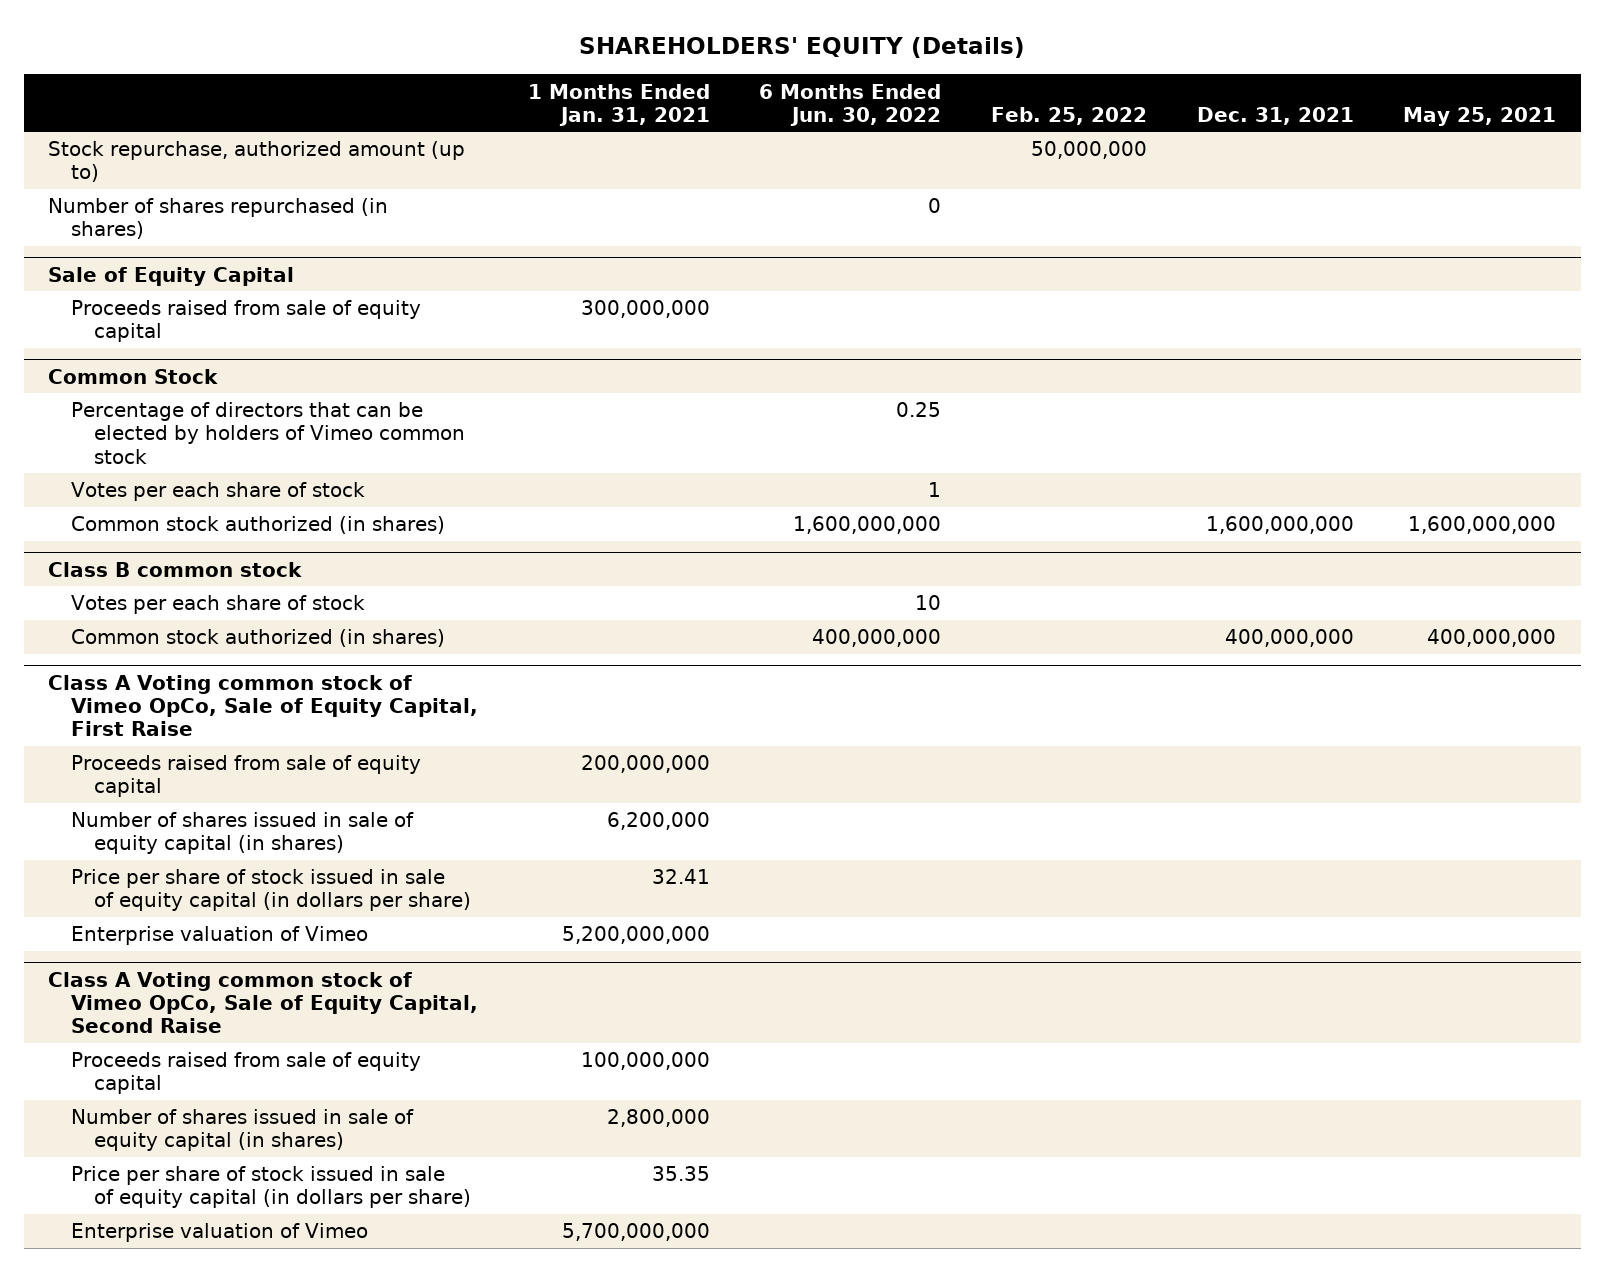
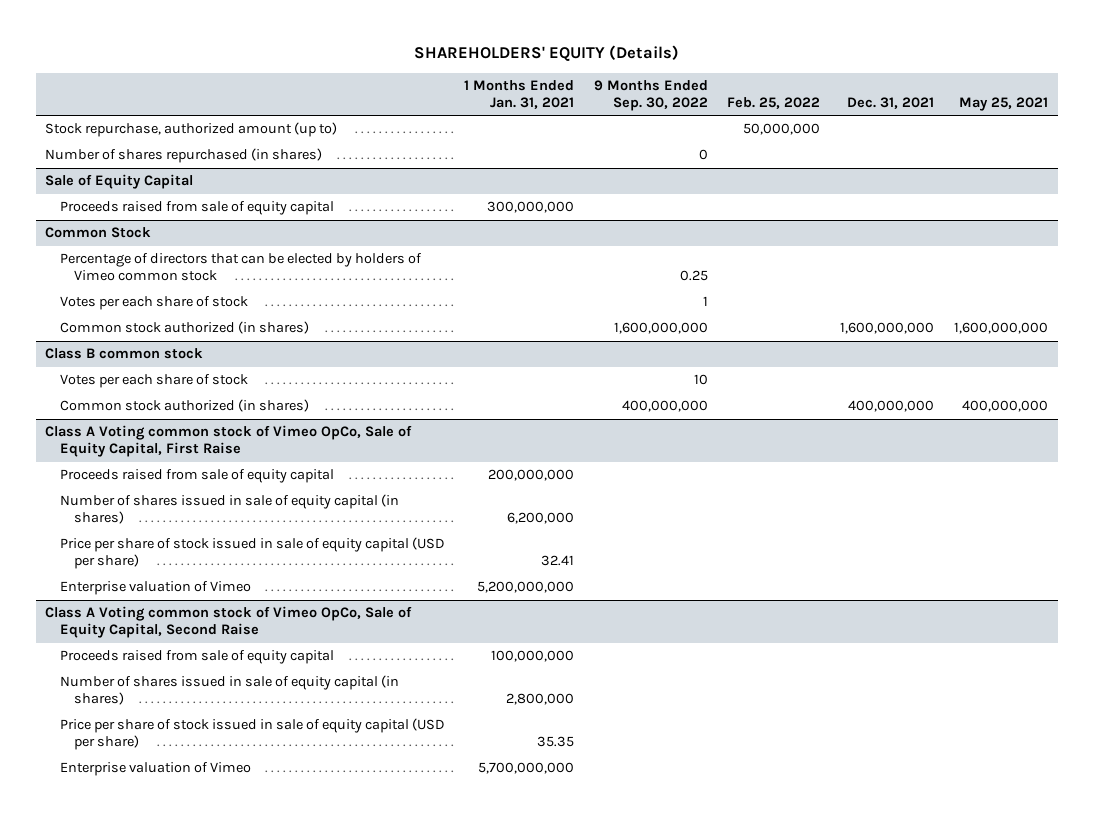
- | 1 Months Ended Jan. 31, 2021 | 6 Months Ended Jun. 30, 2022 | Feb. 25, 2022 | Dec. 31, 2021 | May 25, 2021
+ | 1 Months Ended Jan. 31, 2021 | 9 Months Ended Sep. 30, 2022 | Feb. 25, 2022 | Dec. 31, 2021 | May 25, 2021
@ Class A Voting common stock of Vimeo OpCo, Sale of Equity Capital, First Raise
- Price per share of stock issued in sale of equity capital (in dollars per share) | 32.41 | | | |
+ Price per share of stock issued in sale of equity capital (USD per share) | 32.41 | | | |
@ Class A Voting common stock of Vimeo OpCo, Sale of Equity Capital, Second Raise
- Price per share of stock issued in sale of equity capital (in dollars per share) | 35.35 | | | |
+ Price per share of stock issued in sale of equity capital (USD per share) | 35.35 | | | |

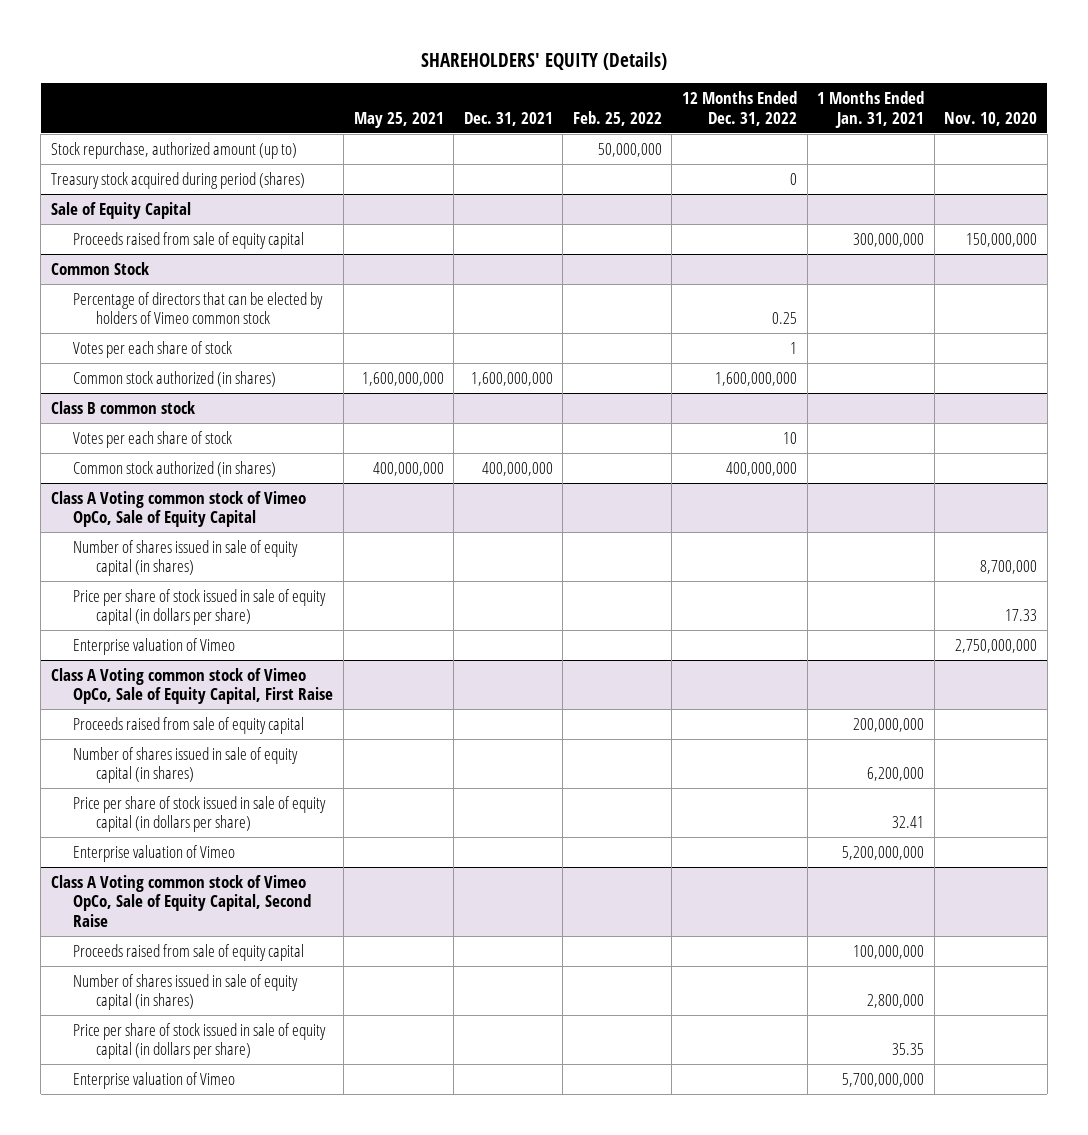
- | 1 Months Ended Jan. 31, 2021 | 9 Months Ended Sep. 30, 2022 | Feb. 25, 2022 | Dec. 31, 2021 | May 25, 2021
+ | May 25, 2021 | Dec. 31, 2021 | Feb. 25, 2022 | 12 Months Ended Dec. 31, 2022 | 1 Months Ended Jan. 31, 2021 | Nov. 10, 2020
- Number of shares repurchased (in shares) | | 0 | | |
+ Treasury stock acquired during period (shares) | | | | 0 | |
+ Class A Voting common stock of Vimeo OpCo, Sale of Equity Capital
+ Number of shares issued in sale of equity capital (in shares) | | | | | | 8,700,000
+ Price per share of stock issued in sale of equity capital (in dollars per share) | | | | | | 17.33
+ Enterprise valuation of Vimeo | | | | | | 2,750,000,000
@ Class A Voting common stock of Vimeo OpCo, Sale of Equity Capital, First Raise
- Price per share of stock issued in sale of equity capital (USD per share) | 32.41 | | | |
+ Price per share of stock issued in sale of equity capital (in dollars per share) | | | | | 32.41 |
@ Class A Voting common stock of Vimeo OpCo, Sale of Equity Capital, Second Raise
- Price per share of stock issued in sale of equity capital (USD per share) | 35.35 | | | |
+ Price per share of stock issued in sale of equity capital (in dollars per share) | | | | | 35.35 |

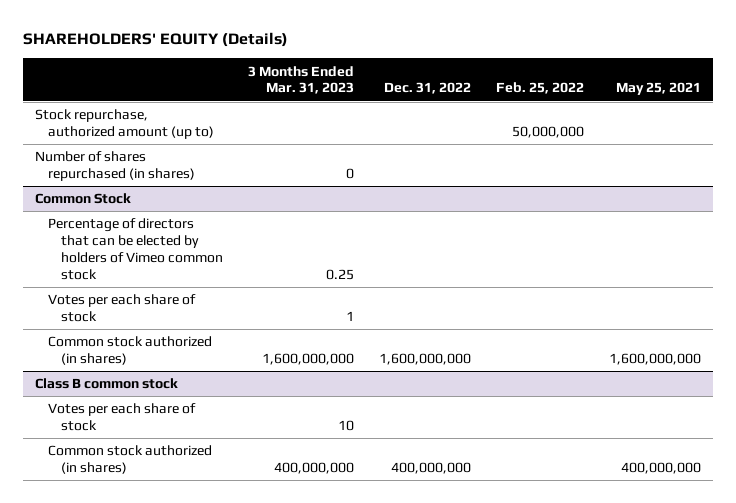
- | May 25, 2021 | Dec. 31, 2021 | Feb. 25, 2022 | 12 Months Ended Dec. 31, 2022 | 1 Months Ended Jan. 31, 2021 | Nov. 10, 2020
+ | 3 Months Ended Mar. 31, 2023 | Dec. 31, 2022 | Feb. 25, 2022 | May 25, 2021
- Treasury stock acquired during period (shares) | | | | 0 | |
- Sale of Equity Capital
- Proceeds raised from sale of equity capital | | | | | 300,000,000 | 150,000,000
+ Number of shares repurchased (in shares) | 0 | | |
- Class A Voting common stock of Vimeo OpCo, Sale of Equity Capital
- Number of shares issued in sale of equity capital (in shares) | | | | | | 8,700,000
- Price per share of stock issued in sale of equity capital (in dollars per share) | | | | | | 17.33
- Enterprise valuation of Vimeo | | | | | | 2,750,000,000
- Class A Voting common stock of Vimeo OpCo, Sale of Equity Capital, First Raise
- Proceeds raised from sale of equity capital | | | | | 200,000,000 |
- Number of shares issued in sale of equity capital (in shares) | | | | | 6,200,000 |
- Price per share of stock issued in sale of equity capital (in dollars per share) | | | | | 32.41 |
- Enterprise valuation of Vimeo | | | | | 5,200,000,000 |
- Class A Voting common stock of Vimeo OpCo, Sale of Equity Capital, Second Raise
- Proceeds raised from sale of equity capital | | | | | 100,000,000 |
- Number of shares issued in sale of equity capital (in shares) | | | | | 2,800,000 |
- Price per share of stock issued in sale of equity capital (in dollars per share) | | | | | 35.35 |
- Enterprise valuation of Vimeo | | | | | 5,700,000,000 |

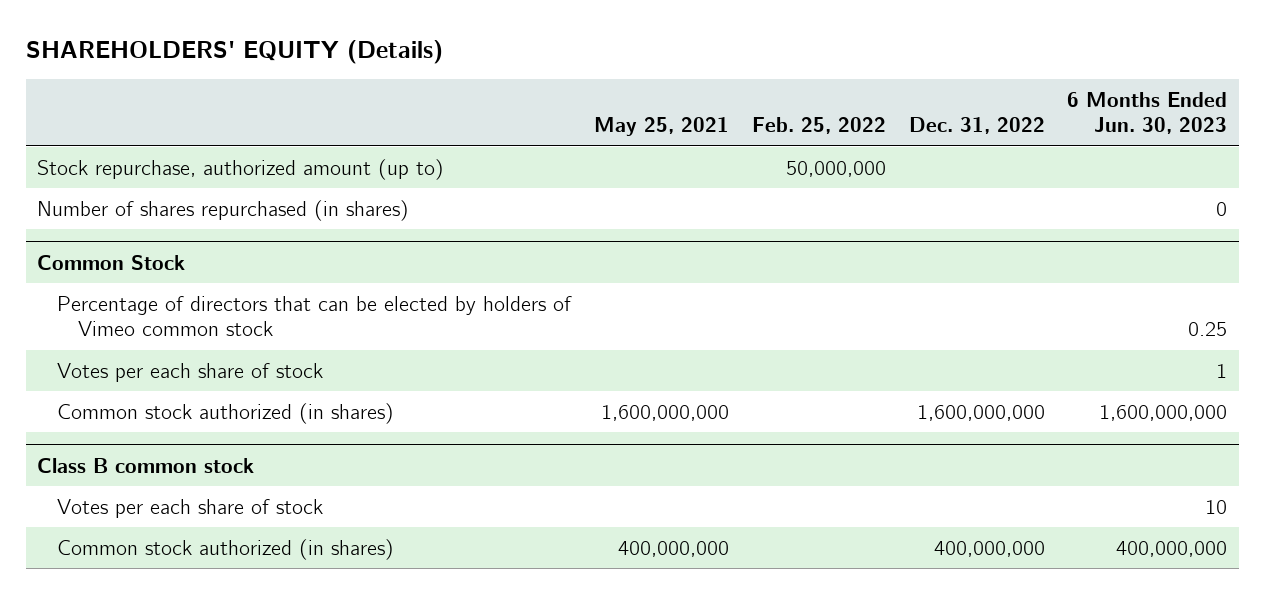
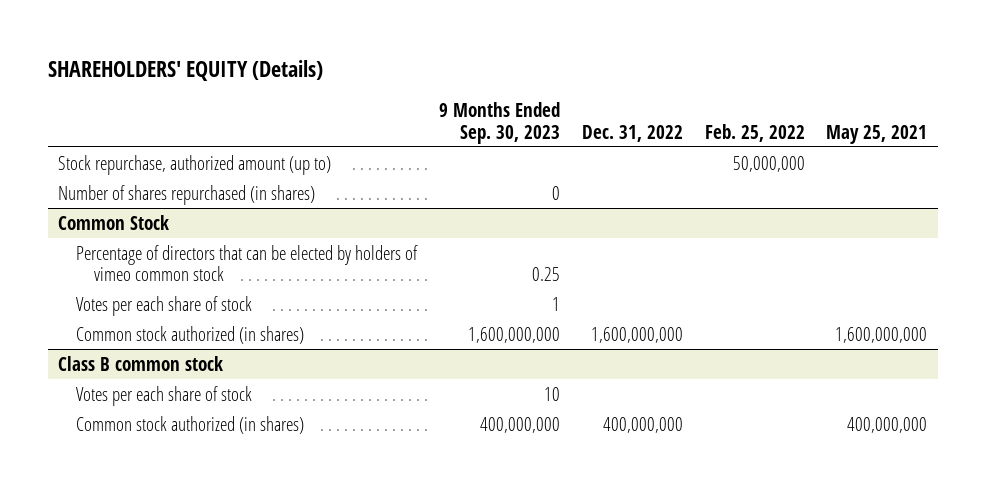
- | May 25, 2021 | Feb. 25, 2022 | Dec. 31, 2022 | 6 Months Ended Jun. 30, 2023
+ | 9 Months Ended Sep. 30, 2023 | Dec. 31, 2022 | Feb. 25, 2022 | May 25, 2021
@ Common Stock
- Percentage of directors that can be elected by holders of Vimeo common stock | | | | 0.25
+ Percentage of directors that can be elected by holders of vimeo common stock | 0.25 | | |

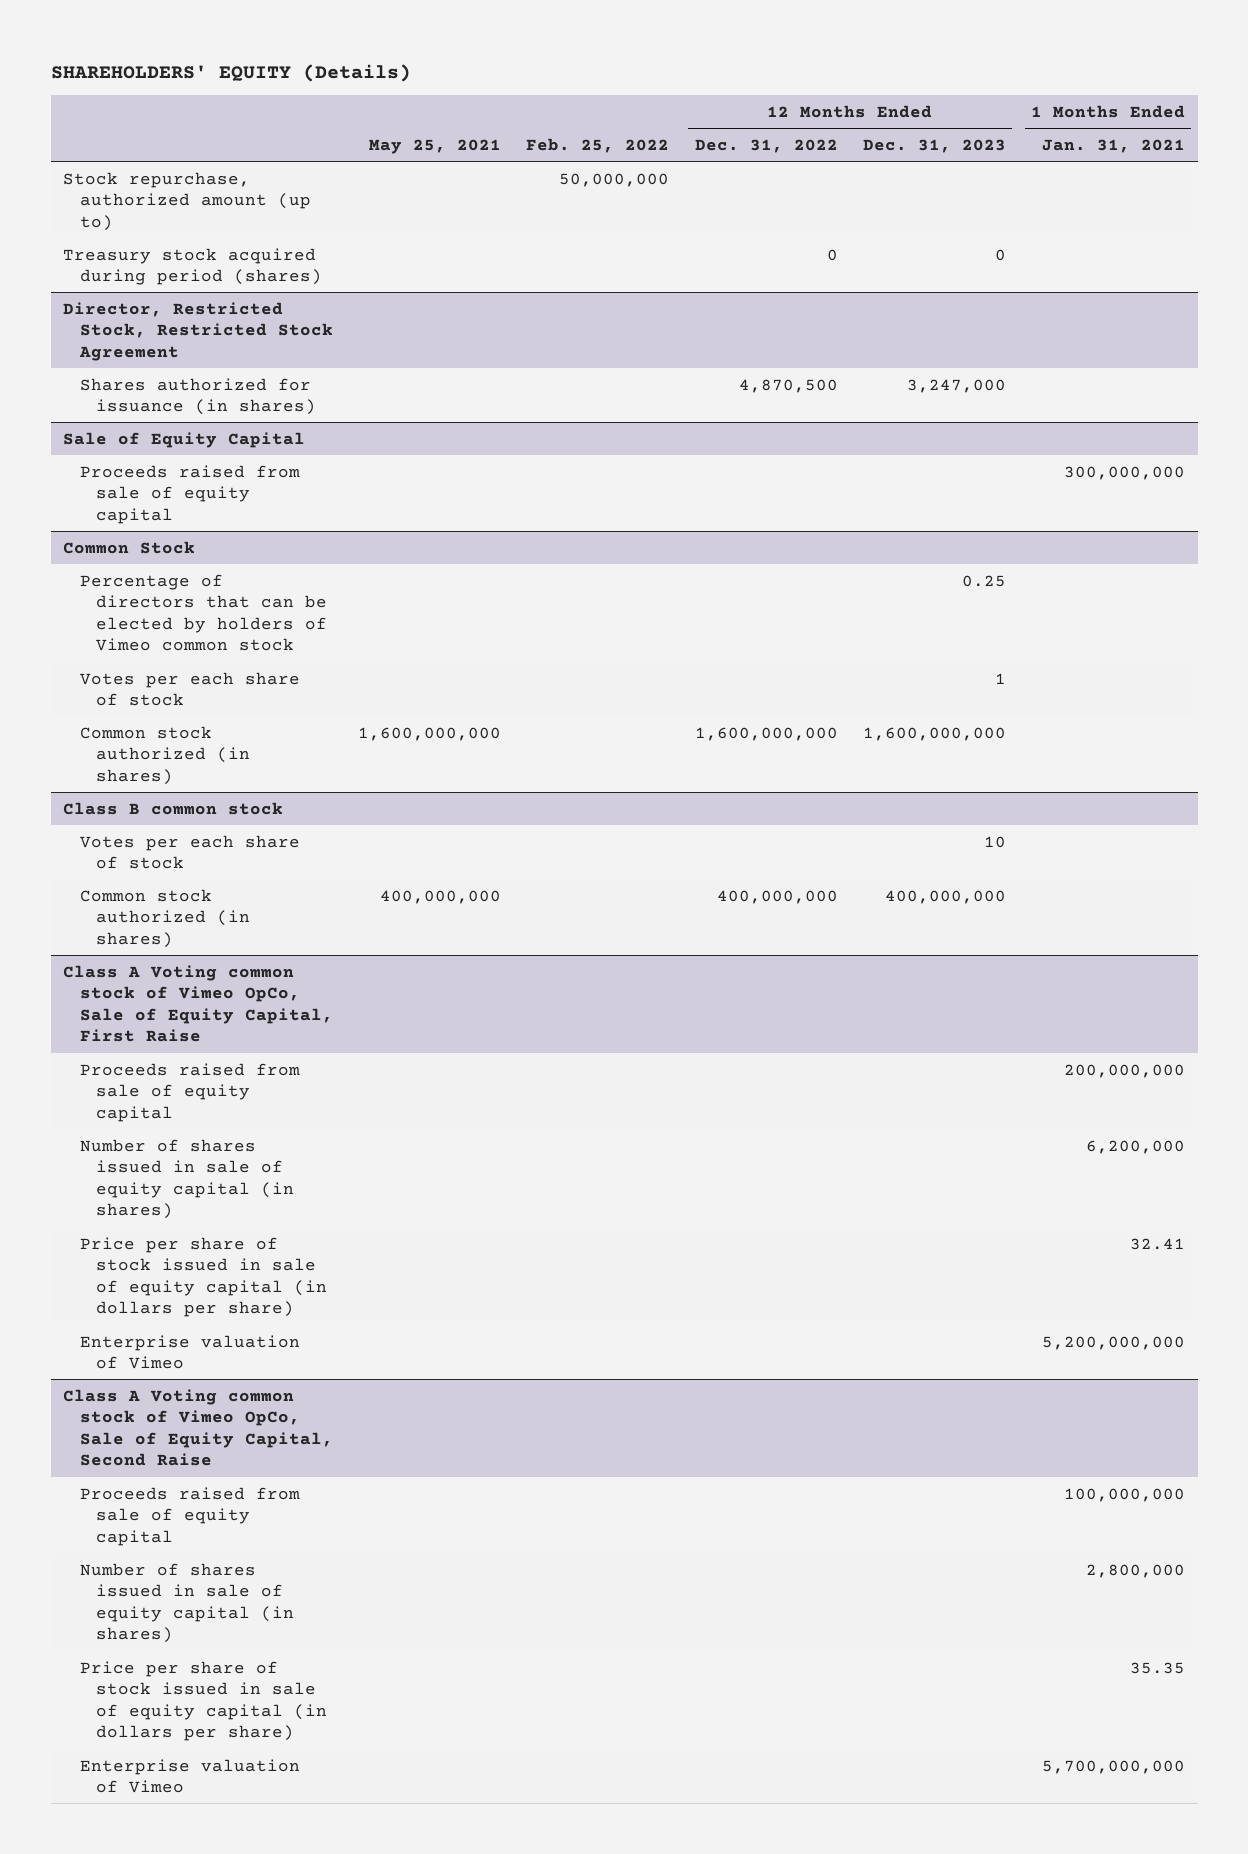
- | 9 Months Ended Sep. 30, 2023 | Dec. 31, 2022 | Feb. 25, 2022 | May 25, 2021
+ | May 25, 2021 | Feb. 25, 2022 | 12 Months Ended Dec. 31, 2022 | 12 Months Ended Dec. 31, 2023 | 1 Months Ended Jan. 31, 2021
- Number of shares repurchased (in shares) | 0 | | |
+ Treasury stock acquired during period (shares) | | | 0 | 0 |
+ Director, Restricted Stock, Restricted Stock Agreement
+ Shares authorized for issuance (in shares) | | | 4,870,500 | 3,247,000 |
+ Sale of Equity Capital
+ Proceeds raised from sale of equity capital | | | | | 300,000,000
@ Common Stock
- Percentage of directors that can be elected by holders of vimeo common stock | 0.25 | | |
+ Percentage of directors that can be elected by holders of Vimeo common stock | | | | 0.25 |
+ Class A Voting common stock of Vimeo OpCo, Sale of Equity Capital, First Raise
+ Proceeds raised from sale of equity capital | | | | | 200,000,000
+ Number of shares issued in sale of equity capital (in shares) | | | | | 6,200,000
+ Price per share of stock issued in sale of equity capital (in dollars per share) | | | | | 32.41
+ Enterprise valuation of Vimeo | | | | | 5,200,000,000
+ Class A Voting common stock of Vimeo OpCo, Sale of Equity Capital, Second Raise
+ Proceeds raised from sale of equity capital | | | | | 100,000,000
+ Number of shares issued in sale of equity capital (in shares) | | | | | 2,800,000
+ Price per share of stock issued in sale of equity capital (in dollars per share) | | | | | 35.35
+ Enterprise valuation of Vimeo | | | | | 5,700,000,000

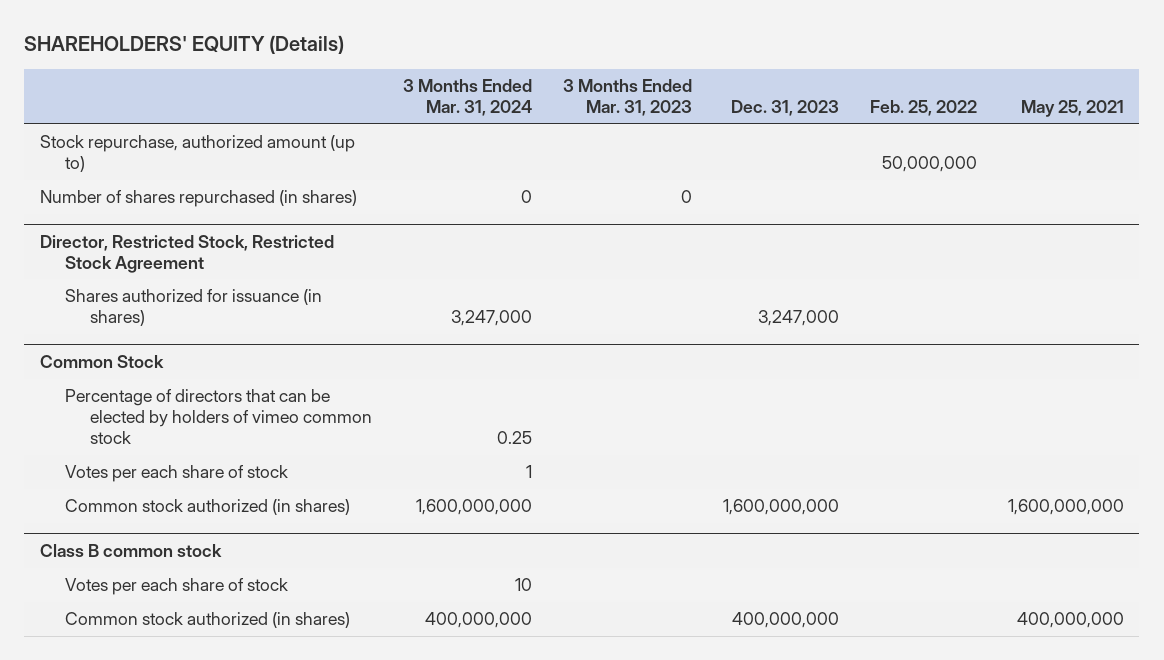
- | May 25, 2021 | Feb. 25, 2022 | 12 Months Ended Dec. 31, 2022 | 12 Months Ended Dec. 31, 2023 | 1 Months Ended Jan. 31, 2021
+ | 3 Months Ended Mar. 31, 2024 | 3 Months Ended Mar. 31, 2023 | Dec. 31, 2023 | Feb. 25, 2022 | May 25, 2021
- Treasury stock acquired during period (shares) | | | 0 | 0 |
+ Number of shares repurchased (in shares) | 0 | 0 | | |
- Sale of Equity Capital
- Proceeds raised from sale of equity capital | | | | | 300,000,000
@ Common Stock
- Percentage of directors that can be elected by holders of Vimeo common stock | | | | 0.25 |
+ Percentage of directors that can be elected by holders of vimeo common stock | 0.25 | | | |
- Class A Voting common stock of Vimeo OpCo, Sale of Equity Capital, First Raise
- Proceeds raised from sale of equity capital | | | | | 200,000,000
- Number of shares issued in sale of equity capital (in shares) | | | | | 6,200,000
- Price per share of stock issued in sale of equity capital (in dollars per share) | | | | | 32.41
- Enterprise valuation of Vimeo | | | | | 5,200,000,000
- Class A Voting common stock of Vimeo OpCo, Sale of Equity Capital, Second Raise
- Proceeds raised from sale of equity capital | | | | | 100,000,000
- Number of shares issued in sale of equity capital (in shares) | | | | | 2,800,000
- Price per share of stock issued in sale of equity capital (in dollars per share) | | | | | 35.35
- Enterprise valuation of Vimeo | | | | | 5,700,000,000

